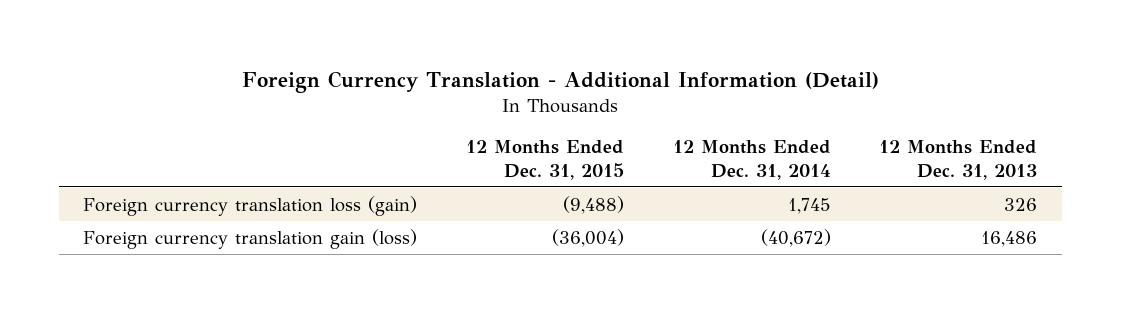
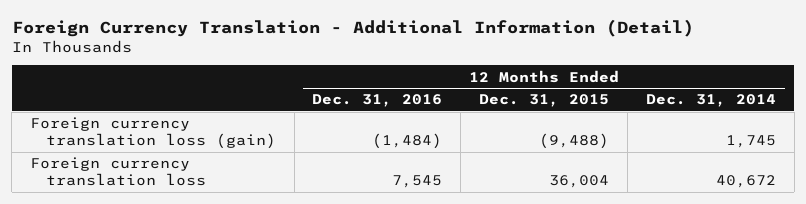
- | 12 Months Ended Dec. 31, 2015 | 12 Months Ended Dec. 31, 2014 | 12 Months Ended Dec. 31, 2013
+ | 12 Months Ended Dec. 31, 2016 | 12 Months Ended Dec. 31, 2015 | 12 Months Ended Dec. 31, 2014
- Foreign currency translation gain (loss) | (36,004) | (40,672) | 16,486
+ Foreign currency translation loss | 7,545 | 36,004 | 40,672

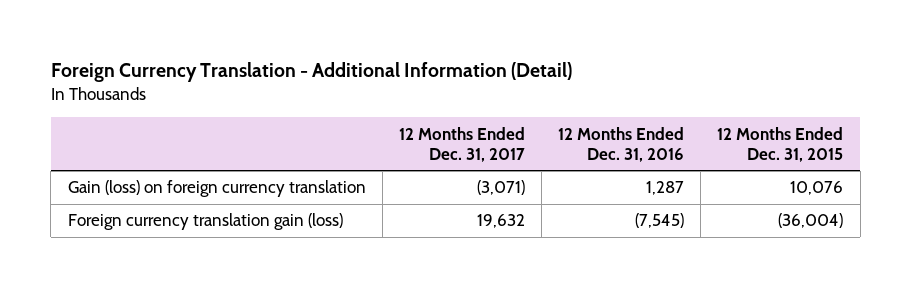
- | 12 Months Ended Dec. 31, 2016 | 12 Months Ended Dec. 31, 2015 | 12 Months Ended Dec. 31, 2014
+ | 12 Months Ended Dec. 31, 2017 | 12 Months Ended Dec. 31, 2016 | 12 Months Ended Dec. 31, 2015
- Foreign currency translation loss (gain) | (1,484) | (9,488) | 1,745
- Foreign currency translation loss | 7,545 | 36,004 | 40,672
+ Gain (loss) on foreign currency translation | (3,071) | 1,287 | 10,076
+ Foreign currency translation gain (loss) | 19,632 | (7,545) | (36,004)

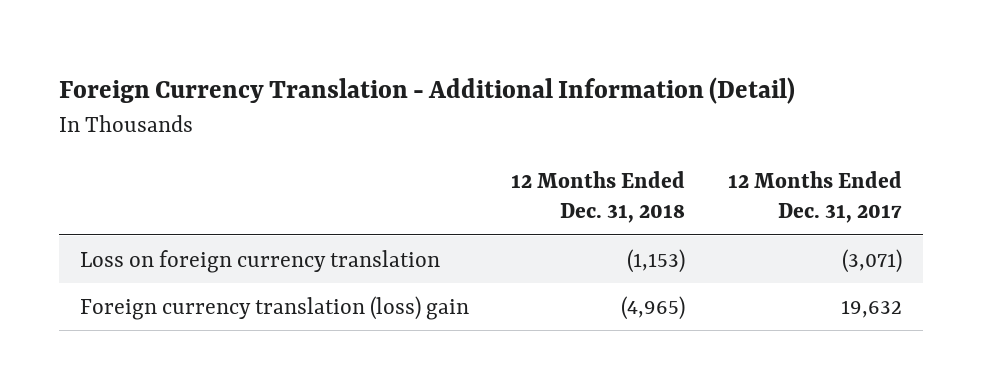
- | 12 Months Ended Dec. 31, 2017 | 12 Months Ended Dec. 31, 2016 | 12 Months Ended Dec. 31, 2015
+ | 12 Months Ended Dec. 31, 2018 | 12 Months Ended Dec. 31, 2017
- Gain (loss) on foreign currency translation | (3,071) | 1,287 | 10,076
- Foreign currency translation gain (loss) | 19,632 | (7,545) | (36,004)
+ Loss on foreign currency translation | (1,153) | (3,071)
+ Foreign currency translation (loss) gain | (4,965) | 19,632

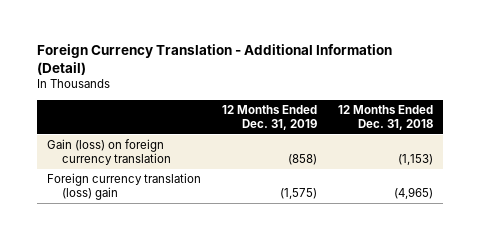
- | 12 Months Ended Dec. 31, 2018 | 12 Months Ended Dec. 31, 2017
+ | 12 Months Ended Dec. 31, 2019 | 12 Months Ended Dec. 31, 2018
- Loss on foreign currency translation | (1,153) | (3,071)
+ Gain (loss) on foreign currency translation | (858) | (1,153)

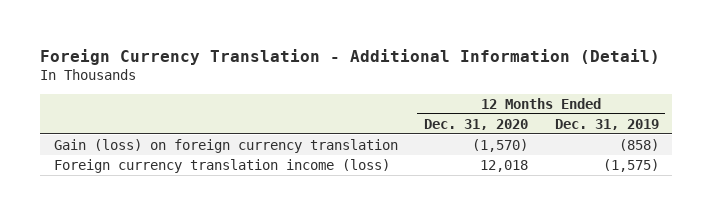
- | 12 Months Ended Dec. 31, 2019 | 12 Months Ended Dec. 31, 2018
+ | 12 Months Ended Dec. 31, 2020 | 12 Months Ended Dec. 31, 2019
- Foreign currency translation (loss) gain | (1,575) | (4,965)
+ Foreign currency translation income (loss) | 12,018 | (1,575)

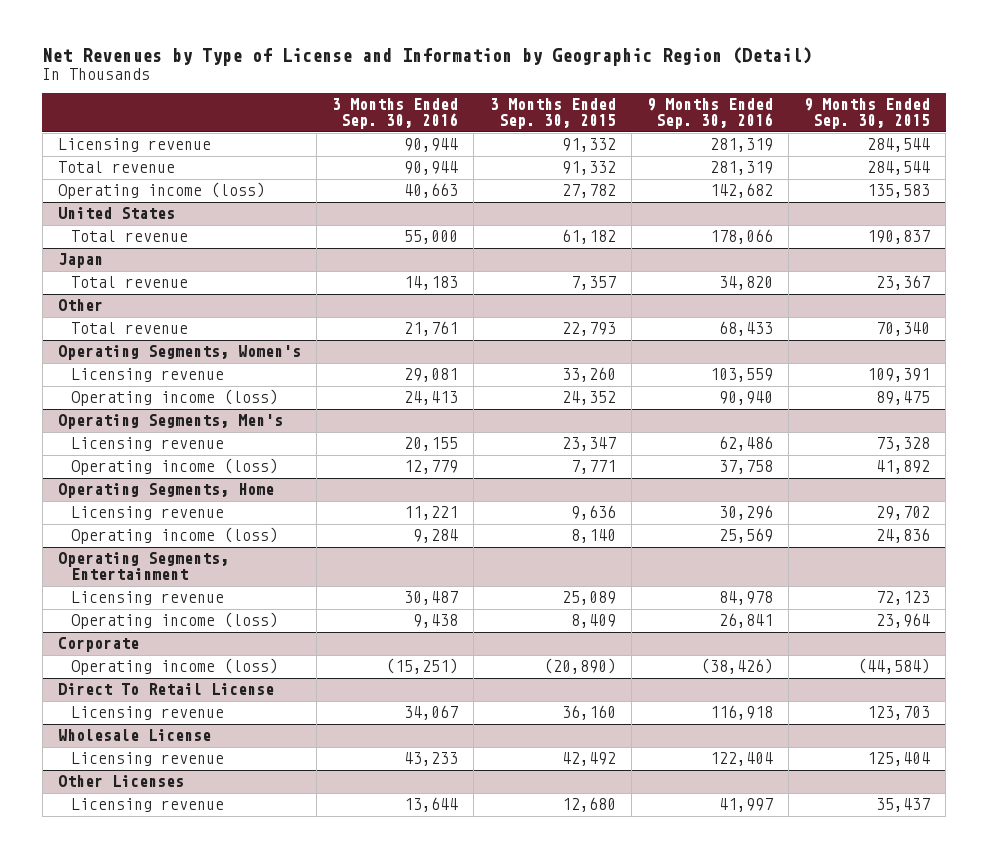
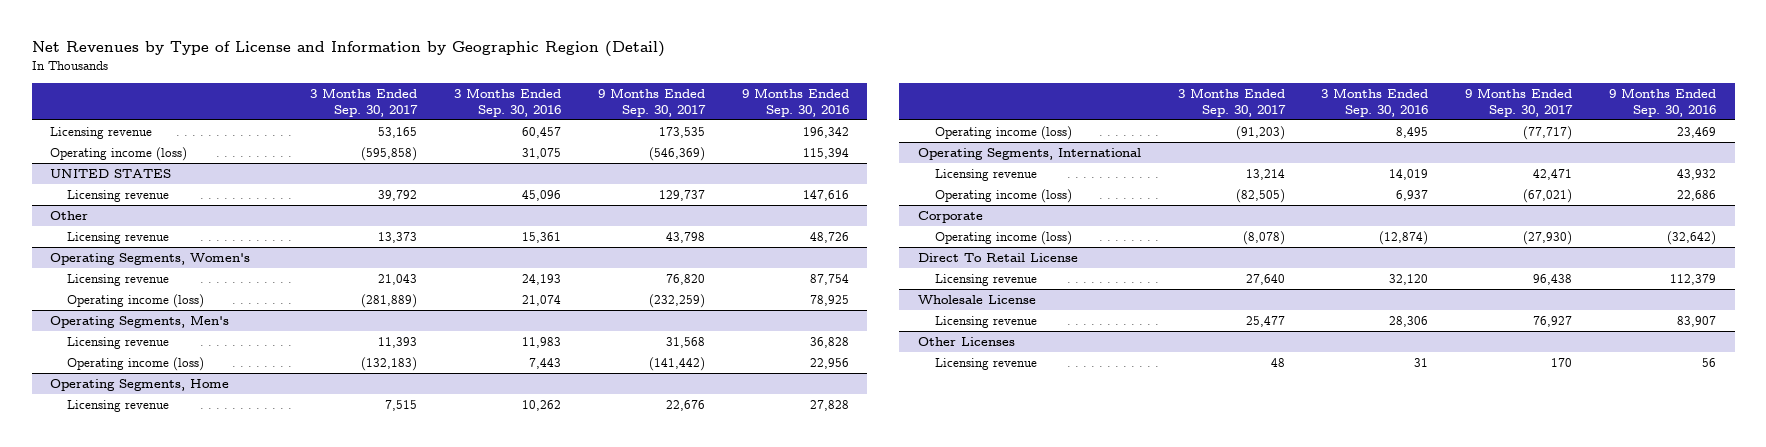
- | 3 Months Ended Sep. 30, 2016 | 3 Months Ended Sep. 30, 2015 | 9 Months Ended Sep. 30, 2016 | 9 Months Ended Sep. 30, 2015
+ | 3 Months Ended Sep. 30, 2017 | 3 Months Ended Sep. 30, 2016 | 9 Months Ended Sep. 30, 2017 | 9 Months Ended Sep. 30, 2016
- Licensing revenue | 90,944 | 91,332 | 281,319 | 284,544
- Total revenue | 90,944 | 91,332 | 281,319 | 284,544
- Operating income (loss) | 40,663 | 27,782 | 142,682 | 135,583
- United States
- Total revenue | 55,000 | 61,182 | 178,066 | 190,837
- Japan
- Total revenue | 14,183 | 7,357 | 34,820 | 23,367
+ Licensing revenue | 53,165 | 60,457 | 173,535 | 196,342
+ Operating income (loss) | (595,858) | 31,075 | (546,369) | 115,394
+ UNITED STATES
+ Licensing revenue | 39,792 | 45,096 | 129,737 | 147,616
@ Other
- Total revenue | 21,761 | 22,793 | 68,433 | 70,340
+ Licensing revenue | 13,373 | 15,361 | 43,798 | 48,726
@ Operating Segments, Women's
- Licensing revenue | 29,081 | 33,260 | 103,559 | 109,391
- Operating income (loss) | 24,413 | 24,352 | 90,940 | 89,475
+ Licensing revenue | 21,043 | 24,193 | 76,820 | 87,754
+ Operating income (loss) | (281,889) | 21,074 | (232,259) | 78,925
@ Operating Segments, Men's
- Licensing revenue | 20,155 | 23,347 | 62,486 | 73,328
- Operating income (loss) | 12,779 | 7,771 | 37,758 | 41,892
+ Licensing revenue | 11,393 | 11,983 | 31,568 | 36,828
+ Operating income (loss) | (132,183) | 7,443 | (141,442) | 22,956
@ Operating Segments, Home
- Licensing revenue | 11,221 | 9,636 | 30,296 | 29,702
- Operating income (loss) | 9,284 | 8,140 | 25,569 | 24,836
- Operating Segments, Entertainment
- Licensing revenue | 30,487 | 25,089 | 84,978 | 72,123
- Operating income (loss) | 9,438 | 8,409 | 26,841 | 23,964
@ Operating Segments, Home
+ Licensing revenue | 7,515 | 10,262 | 22,676 | 27,828
+ Operating income (loss) | (91,203) | 8,495 | (77,717) | 23,469
+ Operating Segments, International
+ Licensing revenue | 13,214 | 14,019 | 42,471 | 43,932
+ Operating income (loss) | (82,505) | 6,937 | (67,021) | 22,686
@ Corporate
- Operating income (loss) | (15,251) | (20,890) | (38,426) | (44,584)
+ Operating income (loss) | (8,078) | (12,874) | (27,930) | (32,642)
@ Direct To Retail License
- Licensing revenue | 34,067 | 36,160 | 116,918 | 123,703
+ Licensing revenue | 27,640 | 32,120 | 96,438 | 112,379
@ Wholesale License
- Licensing revenue | 43,233 | 42,492 | 122,404 | 125,404
+ Licensing revenue | 25,477 | 28,306 | 76,927 | 83,907
@ Other Licenses
- Licensing revenue | 13,644 | 12,680 | 41,997 | 35,437
+ Licensing revenue | 48 | 31 | 170 | 56

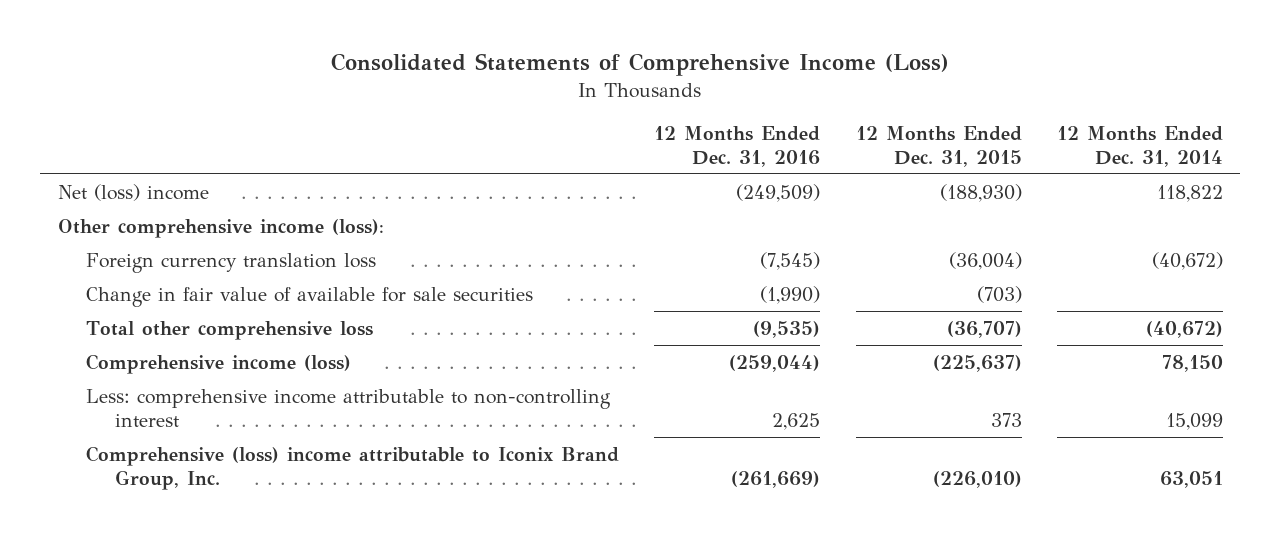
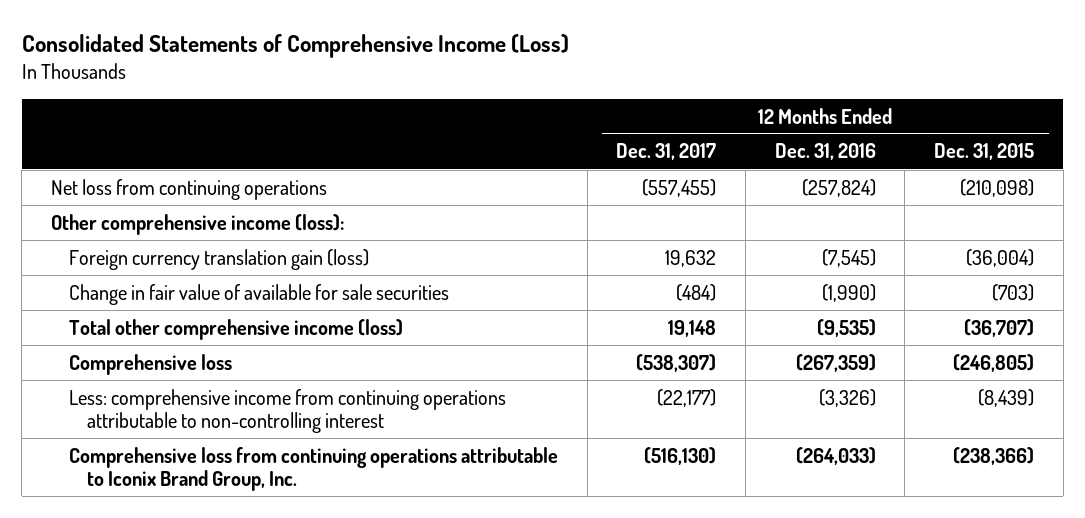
- | 12 Months Ended Dec. 31, 2016 | 12 Months Ended Dec. 31, 2015 | 12 Months Ended Dec. 31, 2014
+ | 12 Months Ended Dec. 31, 2017 | 12 Months Ended Dec. 31, 2016 | 12 Months Ended Dec. 31, 2015
- Net (loss) income | (249,509) | (188,930) | 118,822
+ Net loss from continuing operations | (557,455) | (257,824) | (210,098)
- Foreign currency translation loss | (7,545) | (36,004) | (40,672)
+ Foreign currency translation gain (loss) | 19,632 | (7,545) | (36,004)
- Total other comprehensive loss | (9,535) | (36,707) | (40,672)
- Comprehensive income (loss) | (259,044) | (225,637) | 78,150
- Less: comprehensive income attributable to non-controlling interest | 2,625 | 373 | 15,099
- Comprehensive (loss) income attributable to Iconix Brand Group, Inc. | (261,669) | (226,010) | 63,051
+ Total other comprehensive income (loss) | 19,148 | (9,535) | (36,707)
+ Comprehensive loss | (538,307) | (267,359) | (246,805)
+ Less: comprehensive income from continuing operations attributable to non-controlling interest | (22,177) | (3,326) | (8,439)
+ Comprehensive loss from continuing operations attributable to Iconix Brand Group, Inc. | (516,130) | (264,033) | (238,366)

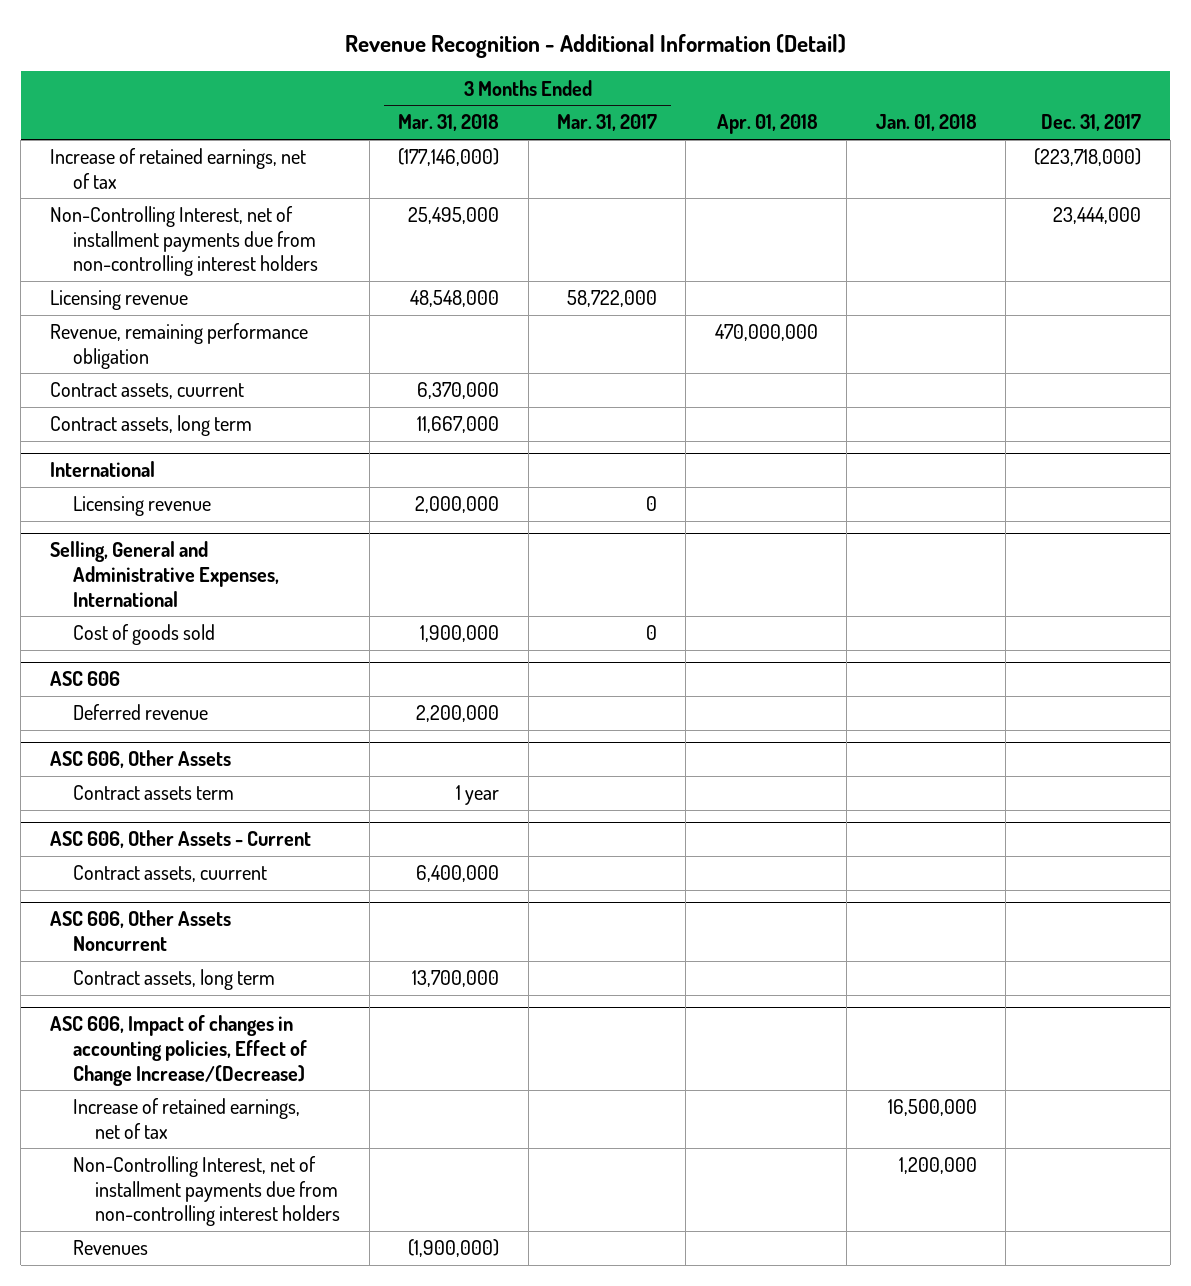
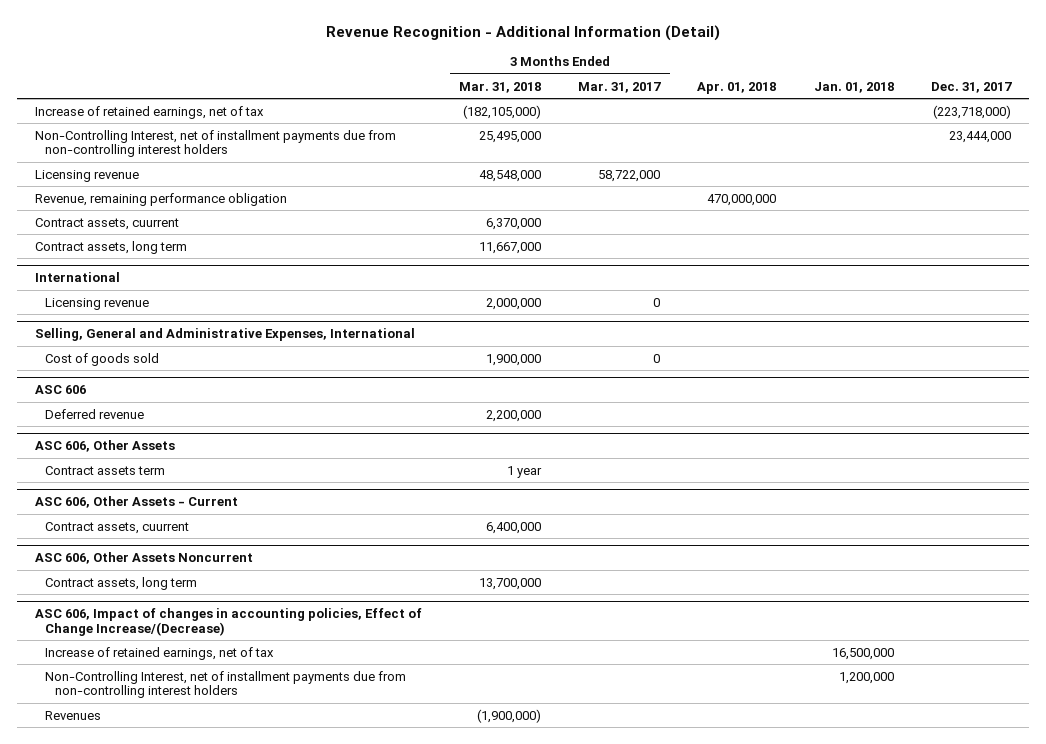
- Increase of retained earnings, net of tax | (177,146,000) | | | | (223,718,000)
+ Increase of retained earnings, net of tax | (182,105,000) | | | | (223,718,000)

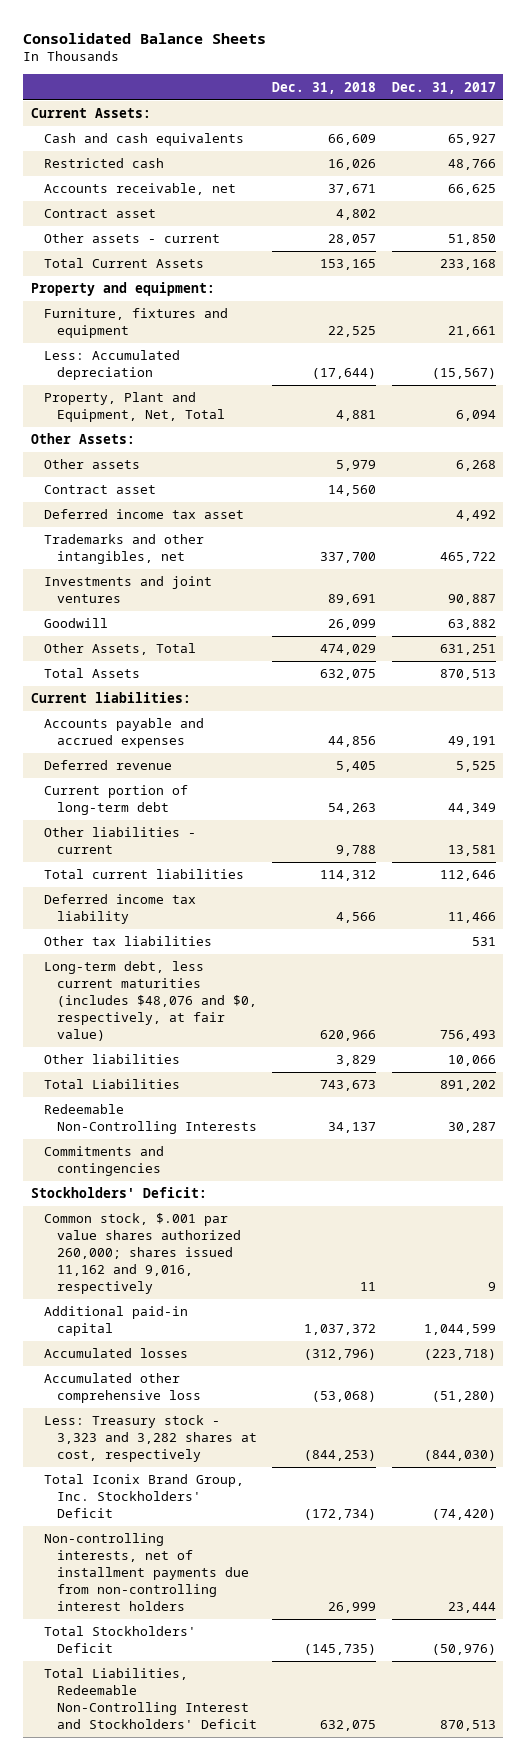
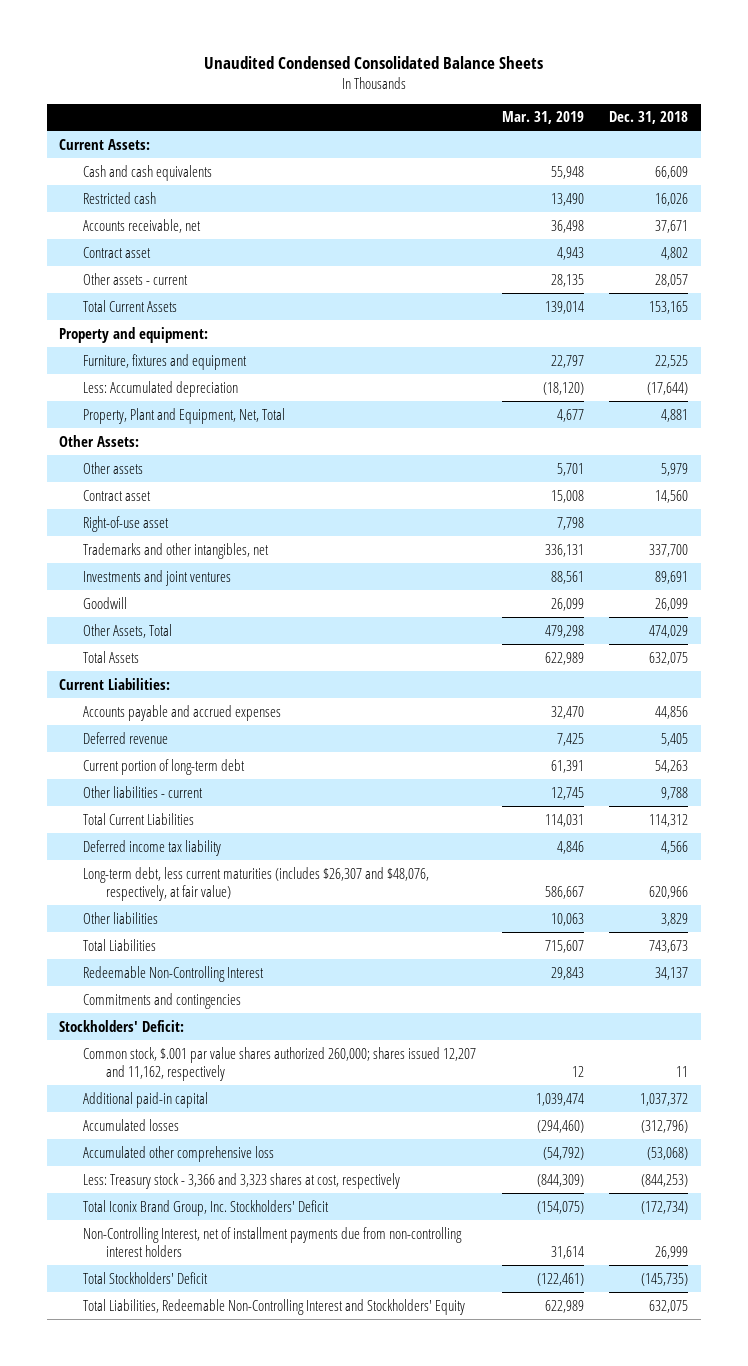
- Consolidated Balance Sheets
+ Unaudited Condensed Consolidated Balance Sheets
- | Dec. 31, 2018 | Dec. 31, 2017
+ | Mar. 31, 2019 | Dec. 31, 2018
- Deferred income tax asset | | 4,492
+ Right-of-use asset | 7,798 |
- Current liabilities:
+ Current Liabilities:
- Total current liabilities | 114,312 | 112,646
+ Total Current Liabilities | 114,031 | 114,312
- Other tax liabilities | | 531
- Long-term debt, less current maturities (includes $48,076 and $0, respectively, at fair value) | 620,966 | 756,493
+ Long-term debt, less current maturities (includes $26,307 and $48,076, respectively, at fair value) | 586,667 | 620,966
- Redeemable Non-Controlling Interests | 34,137 | 30,287
+ Redeemable Non-Controlling Interest | 29,843 | 34,137
- Common stock, $.001 par value shares authorized 260,000; shares issued 11,162 and 9,016, respectively | 11 | 9
+ Common stock, $.001 par value shares authorized 260,000; shares issued 12,207 and 11,162, respectively | 12 | 11
- Less: Treasury stock - 3,323 and 3,282 shares at cost, respectively | (844,253) | (844,030)
+ Less: Treasury stock - 3,366 and 3,323 shares at cost, respectively | (844,309) | (844,253)
- Non-controlling interests, net of installment payments due from non-controlling interest holders | 26,999 | 23,444
+ Non-Controlling Interest, net of installment payments due from non-controlling interest holders | 31,614 | 26,999
- Total Liabilities, Redeemable Non-Controlling Interest and Stockholders' Deficit | 632,075 | 870,513
+ Total Liabilities, Redeemable Non-Controlling Interest and Stockholders' Equity | 622,989 | 632,075

